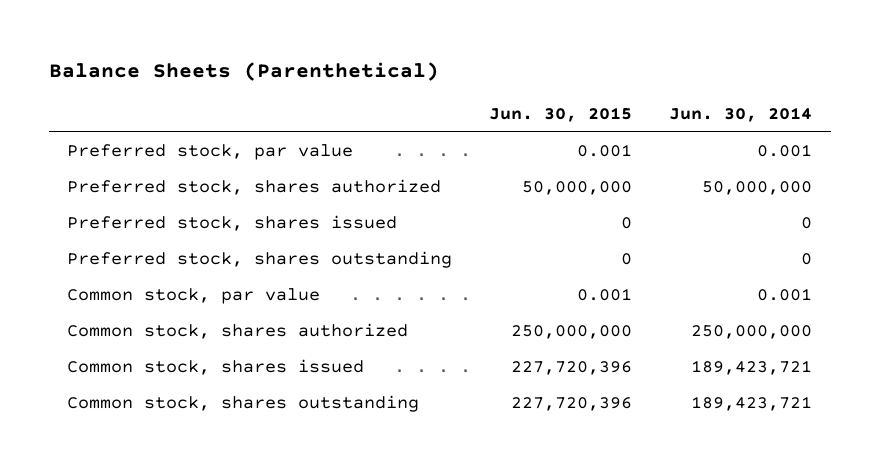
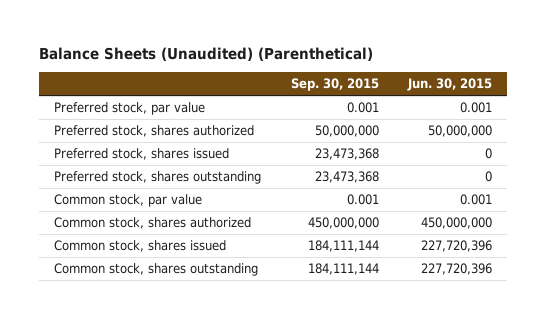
- Balance Sheets (Parenthetical)
+ Balance Sheets (Unaudited) (Parenthetical)
- | Jun. 30, 2015 | Jun. 30, 2014
+ | Sep. 30, 2015 | Jun. 30, 2015
- Common stock, shares authorized | 250,000,000 | 250,000,000
+ Common stock, shares authorized | 450,000,000 | 450,000,000

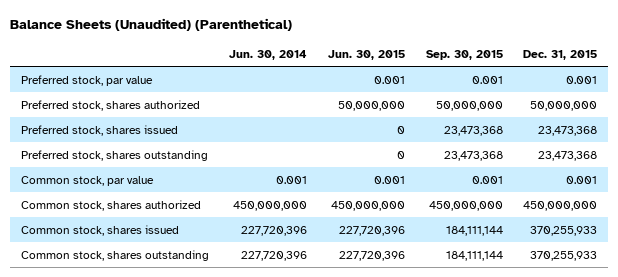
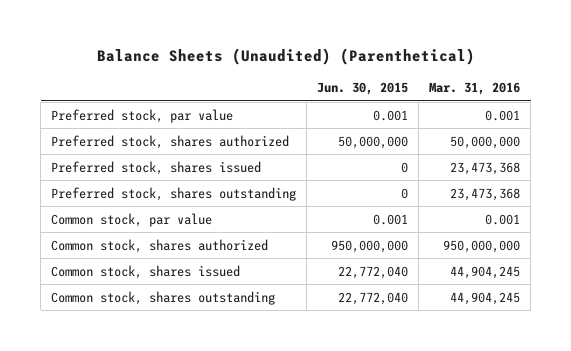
- | Jun. 30, 2014 | Jun. 30, 2015 | Sep. 30, 2015 | Dec. 31, 2015
+ | Jun. 30, 2015 | Mar. 31, 2016
- Common stock, shares authorized | 450,000,000 | 450,000,000 | 450,000,000 | 450,000,000
- Common stock, shares issued | 227,720,396 | 227,720,396 | 184,111,144 | 370,255,933
- Common stock, shares outstanding | 227,720,396 | 227,720,396 | 184,111,144 | 370,255,933
+ Common stock, shares authorized | 950,000,000 | 950,000,000
+ Common stock, shares issued | 22,772,040 | 44,904,245
+ Common stock, shares outstanding | 22,772,040 | 44,904,245

